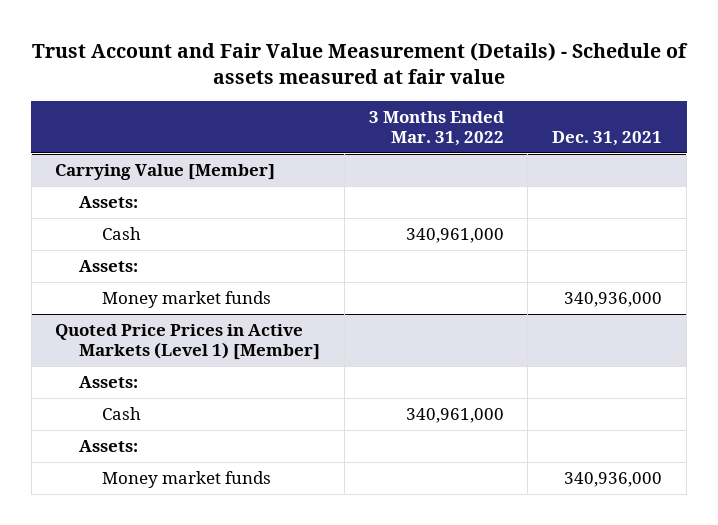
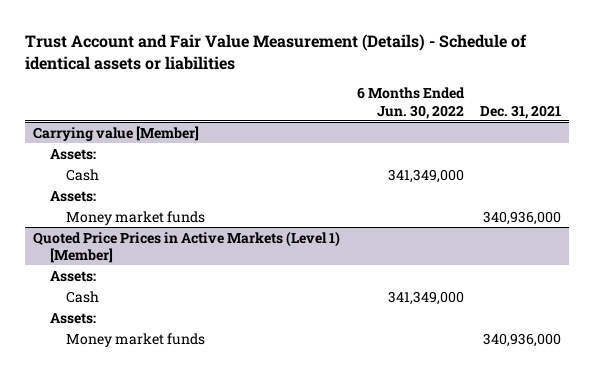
- Trust Account and Fair Value Measurement (Details) - Schedule of assets measured at fair value
+ Trust Account and Fair Value Measurement (Details) - Schedule of identical assets or liabilities
- | 3 Months Ended Mar. 31, 2022 | Dec. 31, 2021
+ | 6 Months Ended Jun. 30, 2022 | Dec. 31, 2021
- Carrying Value [Member]
+ Carrying value [Member]

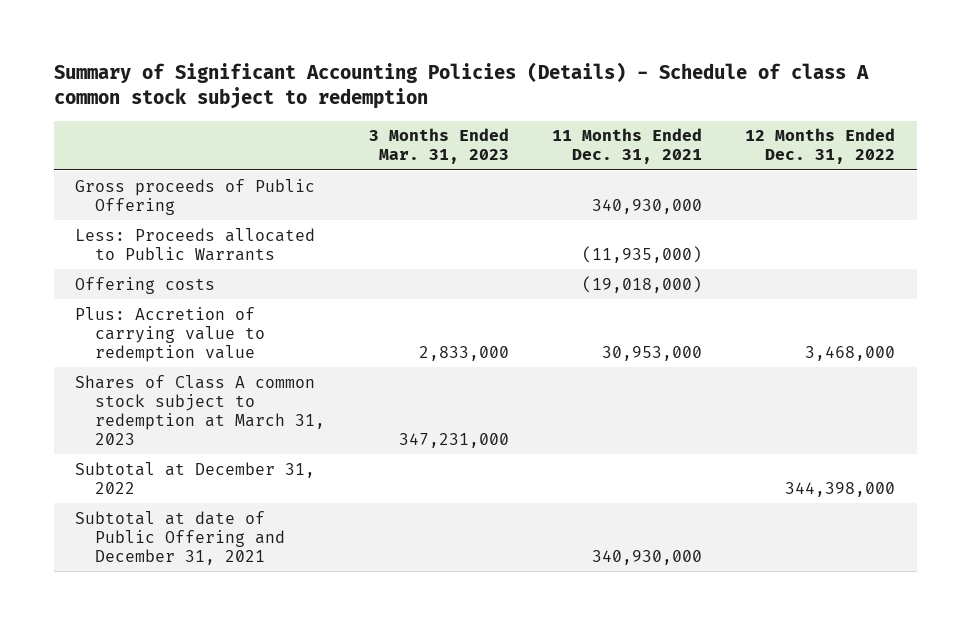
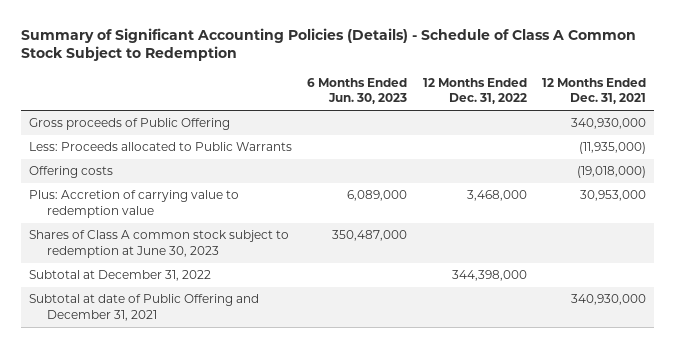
- Summary of Significant Accounting Policies (Details) - Schedule of class A common stock subject to redemption
+ Summary of Significant Accounting Policies (Details) - Schedule of Class A Common Stock Subject to Redemption
- | 3 Months Ended Mar. 31, 2023 | 11 Months Ended Dec. 31, 2021 | 12 Months Ended Dec. 31, 2022
+ | 6 Months Ended Jun. 30, 2023 | 12 Months Ended Dec. 31, 2022 | 12 Months Ended Dec. 31, 2021
- Shares of Class A common stock subject to redemption at March 31, 2023 | 347,231,000 | |
+ Shares of Class A common stock subject to redemption at June 30, 2023 | 350,487,000 | |

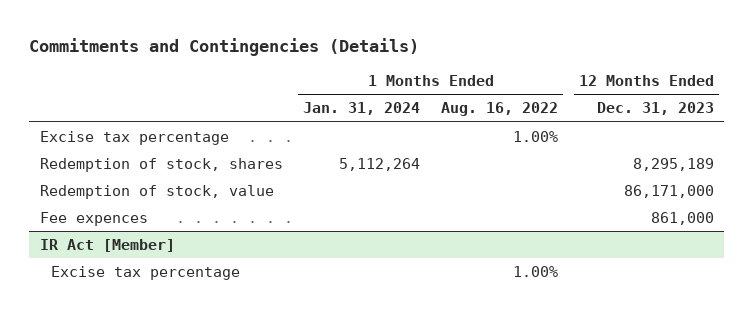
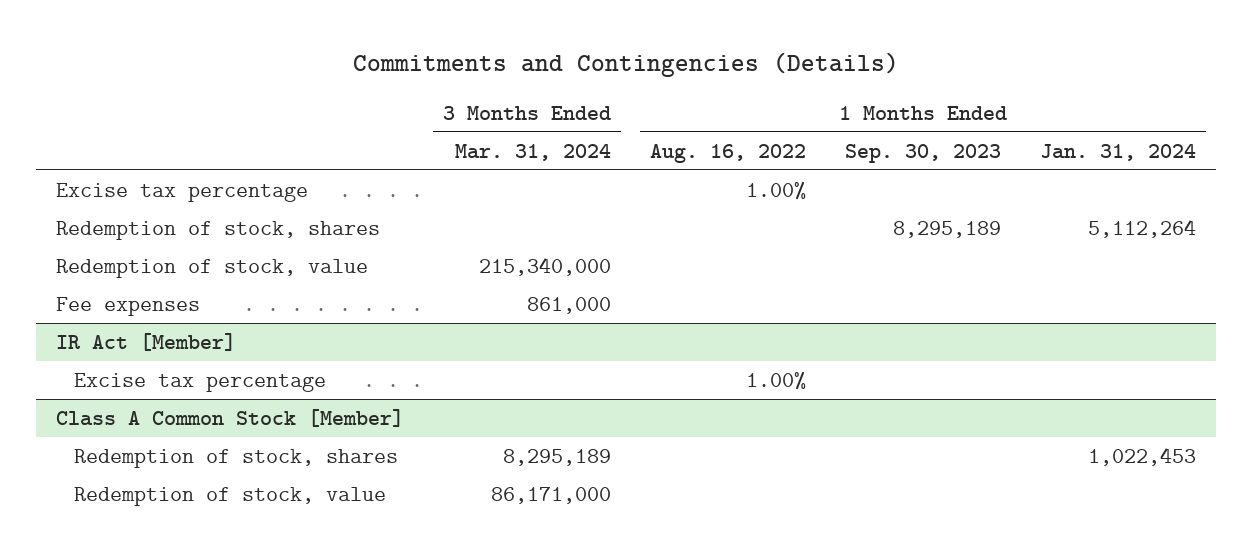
- | 1 Months Ended Jan. 31, 2024 | 1 Months Ended Aug. 16, 2022 | 12 Months Ended Dec. 31, 2023
+ | 3 Months Ended Mar. 31, 2024 | 1 Months Ended Aug. 16, 2022 | 1 Months Ended Sep. 30, 2023 | 1 Months Ended Jan. 31, 2024
- Fee expences | | | 861,000
+ Fee expenses | 861,000 | | |
+ Class A Common Stock [Member]
+ Redemption of stock, shares | 8,295,189 | | | 1,022,453
+ Redemption of stock, value | 86,171,000 | | |

